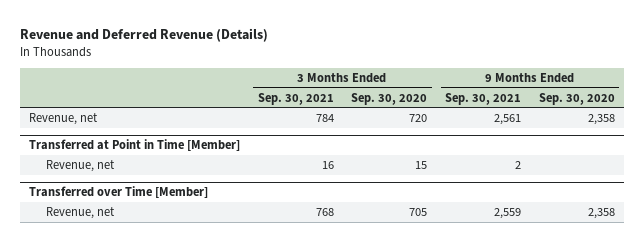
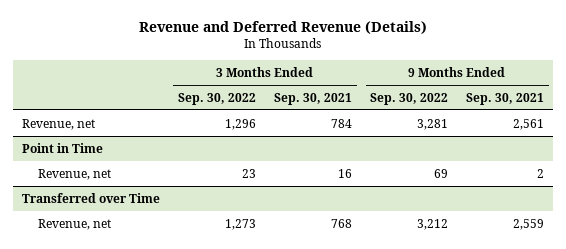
- | 3 Months Ended Sep. 30, 2021 | 3 Months Ended Sep. 30, 2020 | 9 Months Ended Sep. 30, 2021 | 9 Months Ended Sep. 30, 2020
+ | 3 Months Ended Sep. 30, 2022 | 3 Months Ended Sep. 30, 2021 | 9 Months Ended Sep. 30, 2022 | 9 Months Ended Sep. 30, 2021
- Transferred at Point in Time [Member]
+ Point in Time
- Transferred over Time [Member]
+ Transferred over Time

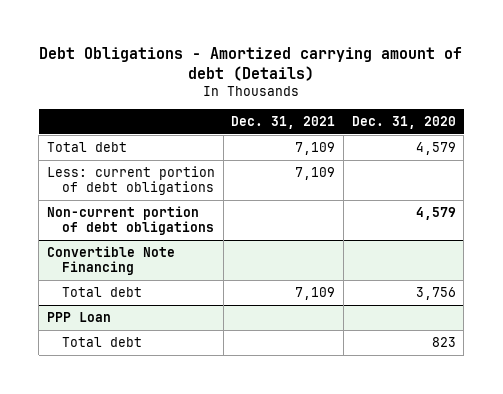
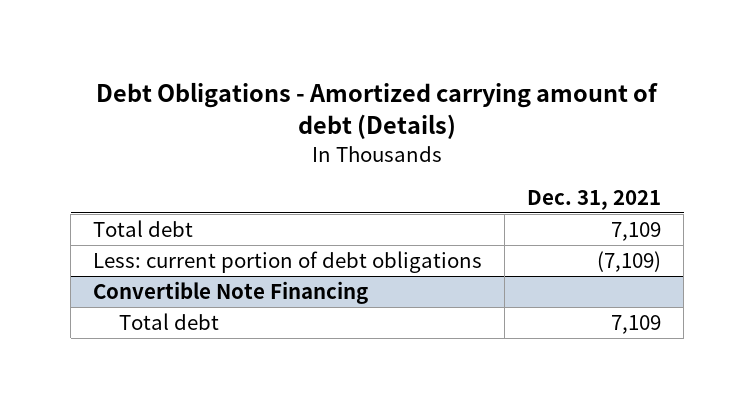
- | Dec. 31, 2021 | Dec. 31, 2020
+ | Dec. 31, 2021
- Less: current portion of debt obligations | 7,109 |
- Non-current portion of debt obligations | | 4,579
+ Less: current portion of debt obligations | (7,109)
- PPP Loan
- Total debt | | 823

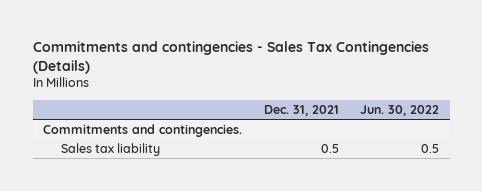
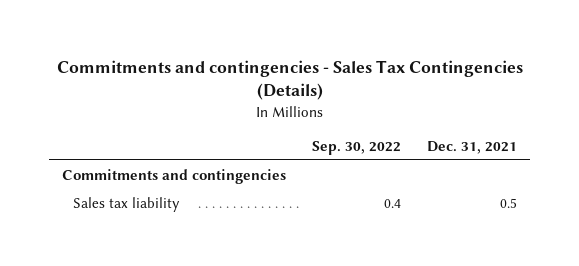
- | Dec. 31, 2021 | Jun. 30, 2022
+ | Sep. 30, 2022 | Dec. 31, 2021
- Commitments and contingencies.
+ Commitments and contingencies

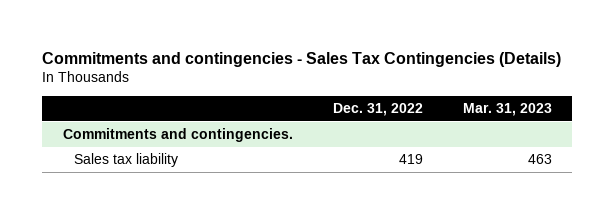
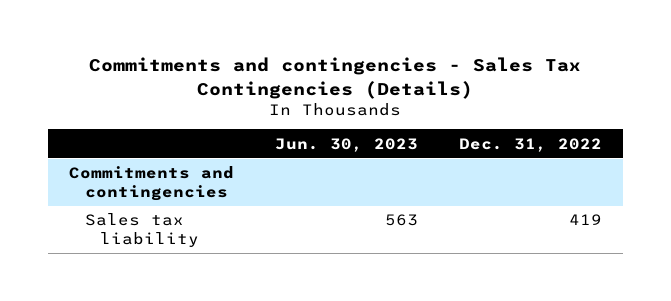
- | Dec. 31, 2022 | Mar. 31, 2023
+ | Jun. 30, 2023 | Dec. 31, 2022
- Commitments and contingencies.
+ Commitments and contingencies

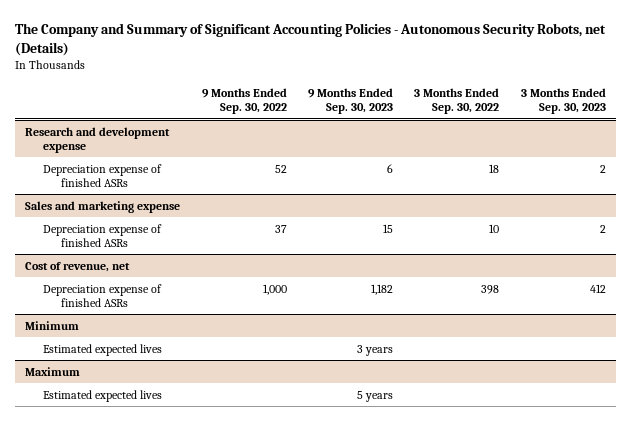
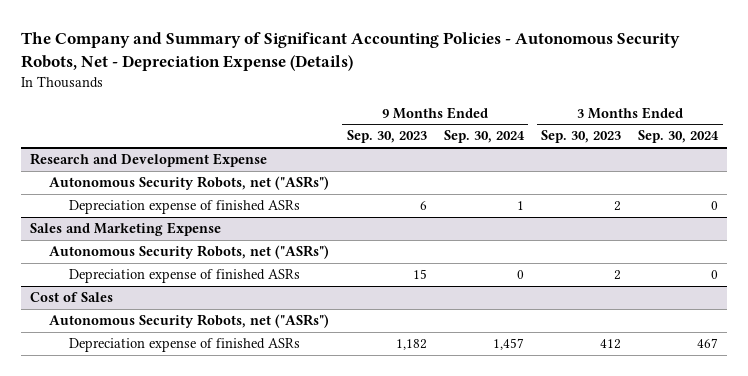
- The Company and Summary of Significant Accounting Policies - Autonomous Security Robots, net (Details)
+ The Company and Summary of Significant Accounting Policies - Autonomous Security Robots, Net - Depreciation Expense (Details)
- | 9 Months Ended Sep. 30, 2022 | 9 Months Ended Sep. 30, 2023 | 3 Months Ended Sep. 30, 2022 | 3 Months Ended Sep. 30, 2023
+ | 9 Months Ended Sep. 30, 2023 | 9 Months Ended Sep. 30, 2024 | 3 Months Ended Sep. 30, 2023 | 3 Months Ended Sep. 30, 2024
- Research and development expense
+ Research and Development Expense
+ Autonomous Security Robots, net ("ASRs")
- Sales and marketing expense
+ Sales and Marketing Expense
+ Autonomous Security Robots, net ("ASRs")
- Cost of revenue, net
+ Cost of Sales
+ Autonomous Security Robots, net ("ASRs")
- Minimum
- Estimated expected lives | | 3 years | |
- Maximum
- Estimated expected lives | | 5 years | |

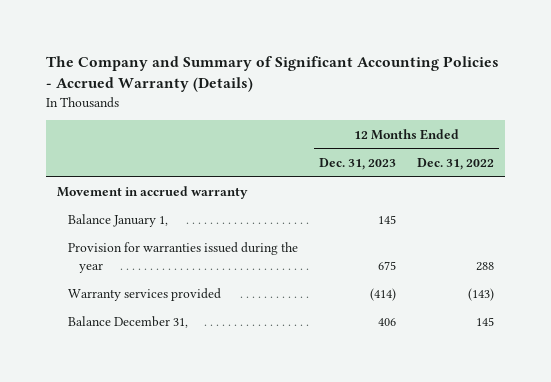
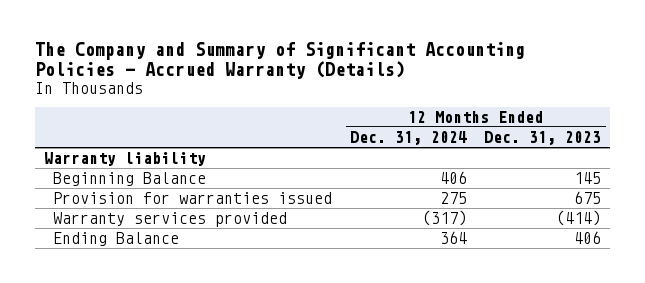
- | 12 Months Ended Dec. 31, 2023 | 12 Months Ended Dec. 31, 2022
+ | 12 Months Ended Dec. 31, 2024 | 12 Months Ended Dec. 31, 2023
- Movement in accrued warranty
- Balance January 1, | 145 |
- Provision for warranties issued during the year | 675 | 288
+ Warranty liability
+ Beginning Balance | 406 | 145
+ Provision for warranties issued | 275 | 675
- Balance December 31, | 406 | 145
+ Ending Balance | 364 | 406

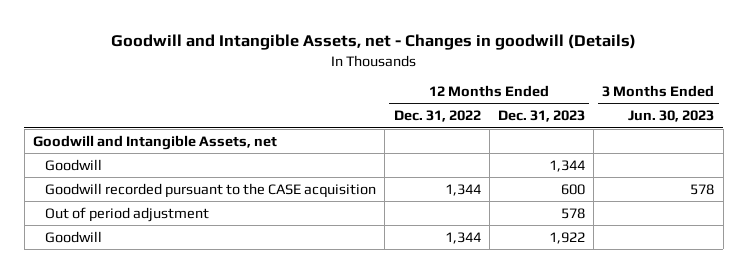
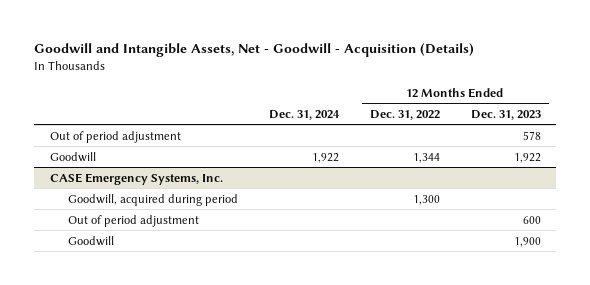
- Goodwill and Intangible Assets, net - Changes in goodwill (Details)
+ Goodwill and Intangible Assets, Net - Goodwill - Acquisition (Details)
- | 12 Months Ended Dec. 31, 2022 | 12 Months Ended Dec. 31, 2023 | 3 Months Ended Jun. 30, 2023
+ | Dec. 31, 2024 | 12 Months Ended Dec. 31, 2022 | 12 Months Ended Dec. 31, 2023
- Goodwill and Intangible Assets, net
- Goodwill | | 1,344 |
- Goodwill recorded pursuant to the CASE acquisition | 1,344 | 600 | 578
+ CASE Emergency Systems, Inc.
+ Goodwill, acquired during period | | 1,300 |
+ Out of period adjustment | | | 600
+ Goodwill | | | 1,900

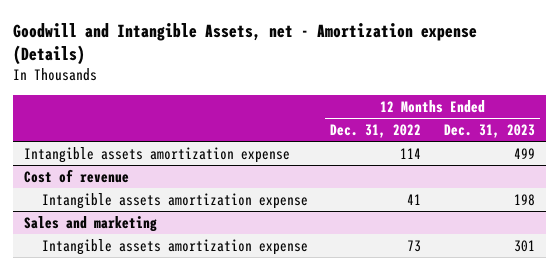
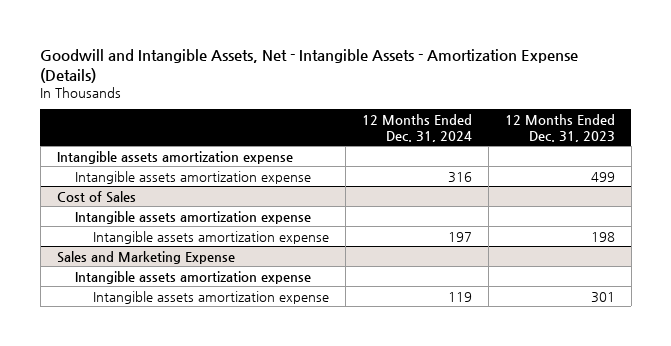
- Goodwill and Intangible Assets, net - Amortization expense (Details)
+ Goodwill and Intangible Assets, Net - Intangible Assets - Amortization Expense (Details)
- | 12 Months Ended Dec. 31, 2022 | 12 Months Ended Dec. 31, 2023
+ | 12 Months Ended Dec. 31, 2024 | 12 Months Ended Dec. 31, 2023
+ Intangible assets amortization expense
- Cost of revenue
+ Cost of Sales
+ Intangible assets amortization expense
- Sales and marketing
+ Sales and Marketing Expense
+ Intangible assets amortization expense

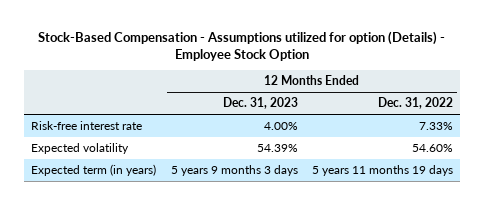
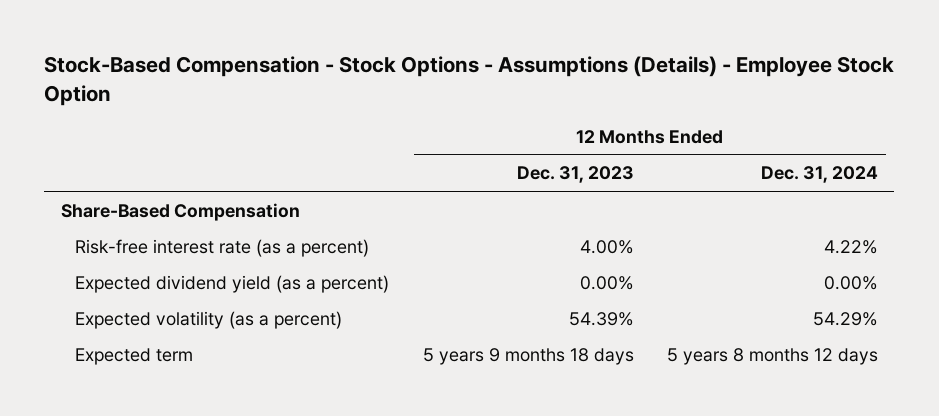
- Stock-Based Compensation - Assumptions utilized for option (Details) - Employee Stock Option
+ Stock-Based Compensation - Stock Options - Assumptions (Details) - Employee Stock Option
- | 12 Months Ended Dec. 31, 2023 | 12 Months Ended Dec. 31, 2022
+ | 12 Months Ended Dec. 31, 2023 | 12 Months Ended Dec. 31, 2024
- Risk-free interest rate | 4.00% | 7.33%
- Expected volatility | 54.39% | 54.60%
- Expected term (in years) | 5 years 9 months 3 days | 5 years 11 months 19 days
+ Share-Based Compensation
+ Risk-free interest rate (as a percent) | 4.00% | 4.22%
+ Expected dividend yield (as a percent) | 0.00% | 0.00%
+ Expected volatility (as a percent) | 54.39% | 54.29%
+ Expected term | 5 years 9 months 18 days | 5 years 8 months 12 days

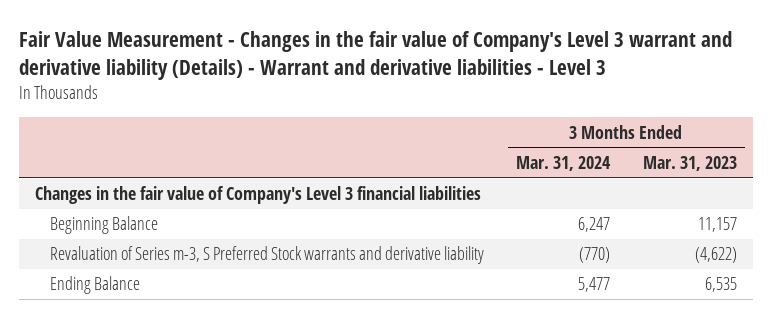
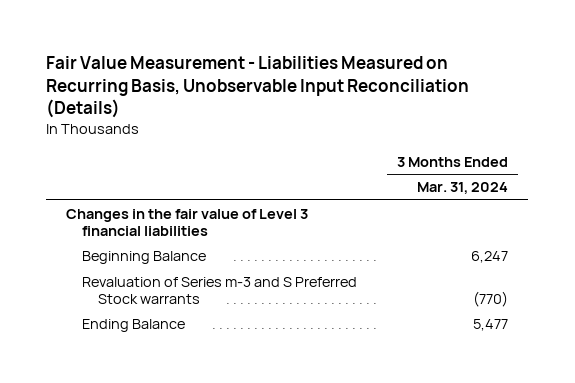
- Fair Value Measurement - Changes in the fair value of Company's Level 3 warrant and derivative liability (Details) - Warrant and derivative liabilities - Level 3
+ Fair Value Measurement - Liabilities Measured on Recurring Basis, Unobservable Input Reconciliation (Details)
- | 3 Months Ended Mar. 31, 2024 | 3 Months Ended Mar. 31, 2023
+ | 3 Months Ended Mar. 31, 2024
- Changes in the fair value of Company's Level 3 financial liabilities
+ Changes in the fair value of Level 3 financial liabilities
- Revaluation of Series m-3, S Preferred Stock warrants and derivative liability | (770) | (4,622)
+ Revaluation of Series m-3 and S Preferred Stock warrants | (770)

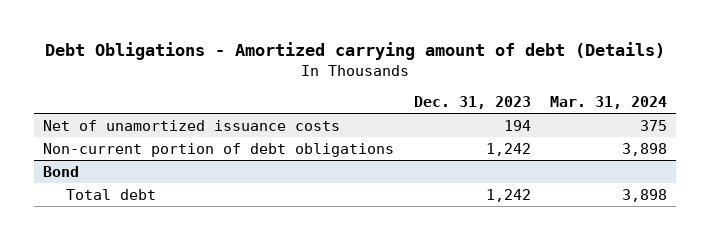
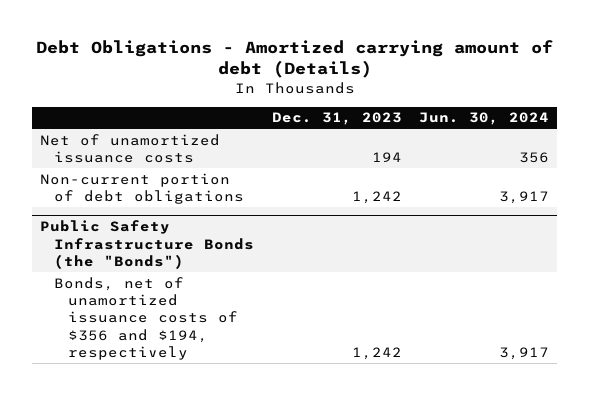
- | Dec. 31, 2023 | Mar. 31, 2024
+ | Dec. 31, 2023 | Jun. 30, 2024
- Bond
- Total debt | 1,242 | 3,898
+ Public Safety Infrastructure Bonds (the "Bonds")
+ Bonds, net of unamortized issuance costs of $356 and $194, respectively | 1,242 | 3,917

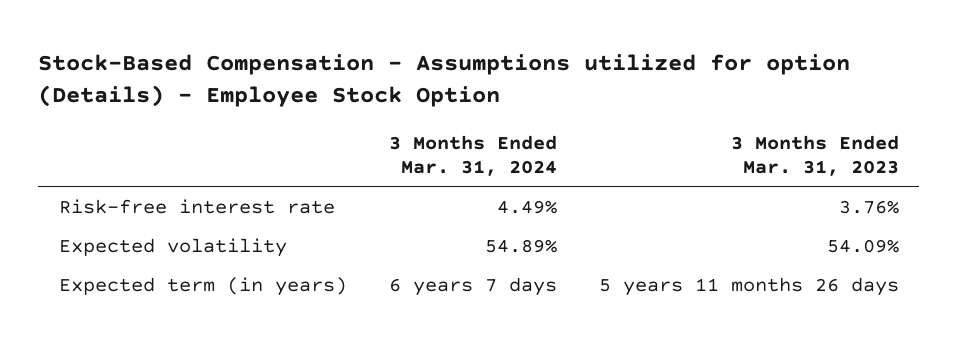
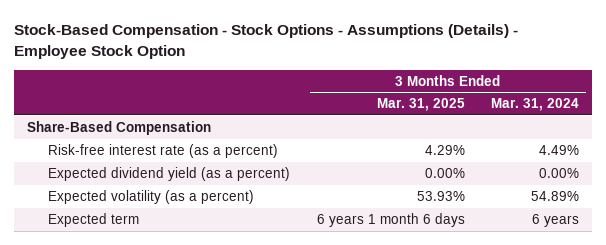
- Stock-Based Compensation - Assumptions utilized for option (Details) - Employee Stock Option
+ Stock-Based Compensation - Stock Options - Assumptions (Details) - Employee Stock Option
- | 3 Months Ended Mar. 31, 2024 | 3 Months Ended Mar. 31, 2023
+ | 3 Months Ended Mar. 31, 2025 | 3 Months Ended Mar. 31, 2024
- Risk-free interest rate | 4.49% | 3.76%
- Expected volatility | 54.89% | 54.09%
- Expected term (in years) | 6 years 7 days | 5 years 11 months 26 days
+ Share-Based Compensation
+ Risk-free interest rate (as a percent) | 4.29% | 4.49%
+ Expected dividend yield (as a percent) | 0.00% | 0.00%
+ Expected volatility (as a percent) | 53.93% | 54.89%
+ Expected term | 6 years 1 month 6 days | 6 years

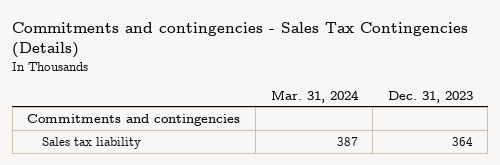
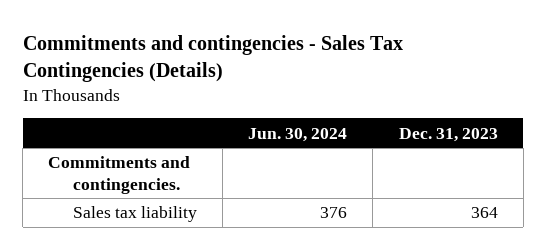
- | Mar. 31, 2024 | Dec. 31, 2023
+ | Jun. 30, 2024 | Dec. 31, 2023
- Commitments and contingencies
+ Commitments and contingencies.

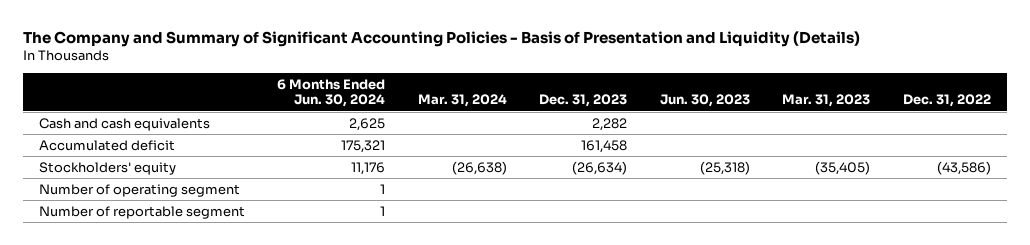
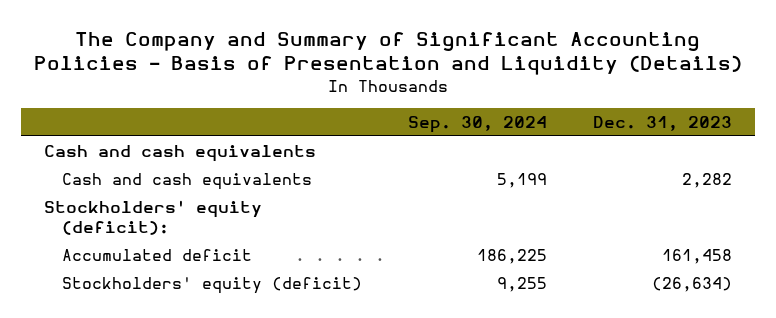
- | 6 Months Ended Jun. 30, 2024 | Mar. 31, 2024 | Dec. 31, 2023 | Jun. 30, 2023 | Mar. 31, 2023 | Dec. 31, 2022
+ | Sep. 30, 2024 | Dec. 31, 2023
+ Cash and cash equivalents
+ Stockholders' equity (deficit):
- Stockholders' equity | 11,176 | (26,638) | (26,634) | (25,318) | (35,405) | (43,586)
- Number of operating segment | 1 | | | | |
- Number of reportable segment | 1 | | | | |
+ Stockholders' equity (deficit) | 9,255 | (26,634)

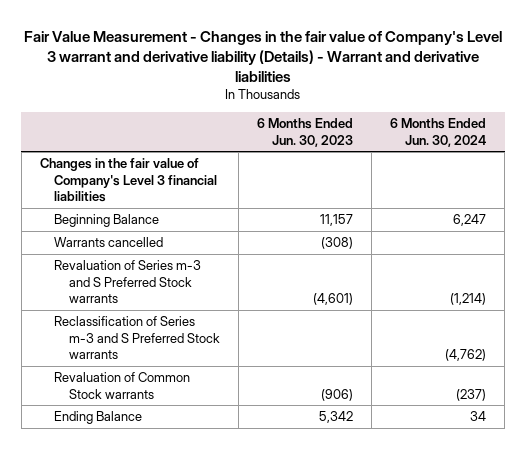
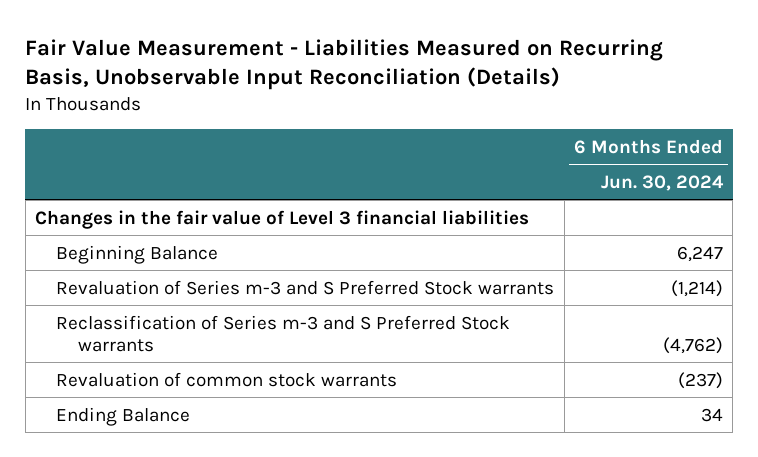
- Fair Value Measurement - Changes in the fair value of Company's Level 3 warrant and derivative liability (Details) - Warrant and derivative liabilities
+ Fair Value Measurement - Liabilities Measured on Recurring Basis, Unobservable Input Reconciliation (Details)
- | 6 Months Ended Jun. 30, 2023 | 6 Months Ended Jun. 30, 2024
+ | 6 Months Ended Jun. 30, 2024
- Changes in the fair value of Company's Level 3 financial liabilities
+ Changes in the fair value of Level 3 financial liabilities
- Warrants cancelled | (308) |
- Revaluation of Common Stock warrants | (906) | (237)
+ Revaluation of common stock warrants | (237)

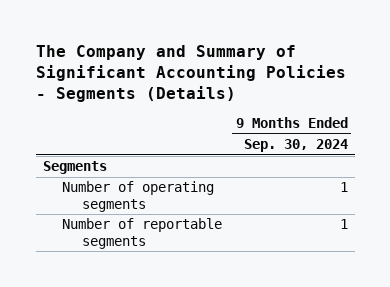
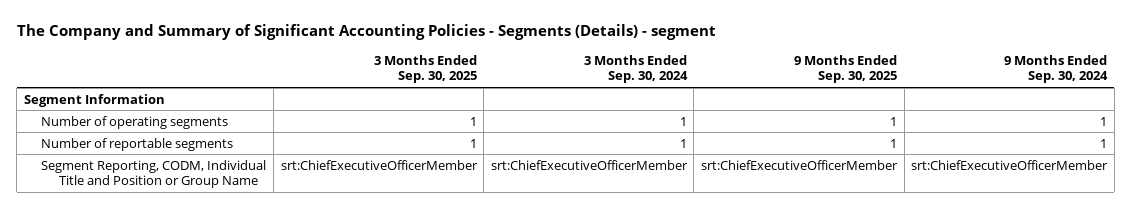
- The Company and Summary of Significant Accounting Policies - Segments (Details)
+ The Company and Summary of Significant Accounting Policies - Segments (Details) - segment
- | 9 Months Ended Sep. 30, 2024
+ | 3 Months Ended Sep. 30, 2025 | 3 Months Ended Sep. 30, 2024 | 9 Months Ended Sep. 30, 2025 | 9 Months Ended Sep. 30, 2024
- Segments
+ Segment Information
+ Segment Reporting, CODM, Individual Title and Position or Group Name | srt:ChiefExecutiveOfficerMember | srt:ChiefExecutiveOfficerMember | srt:ChiefExecutiveOfficerMember | srt:ChiefExecutiveOfficerMember

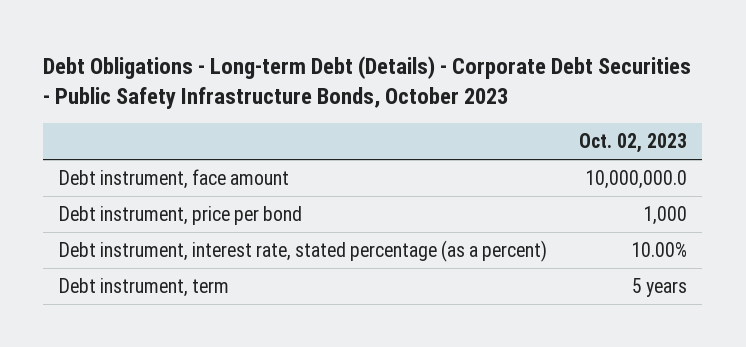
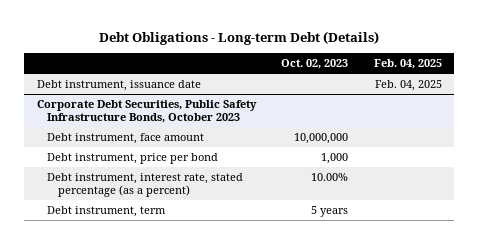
- Debt Obligations - Long-term Debt (Details) - Corporate Debt Securities - Public Safety Infrastructure Bonds, October 2023
+ Debt Obligations - Long-term Debt (Details)
- | Oct. 02, 2023
+ | Oct. 02, 2023 | Feb. 04, 2025
- Debt instrument, face amount | 10,000,000.0
+ Debt instrument, issuance date | | Feb. 04, 2025
+ Corporate Debt Securities, Public Safety Infrastructure Bonds, October 2023
+ Debt instrument, face amount | 10,000,000 |

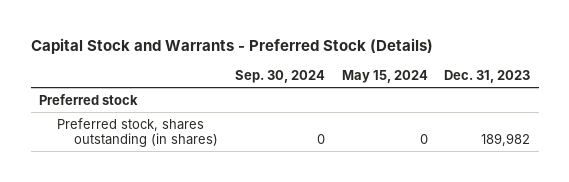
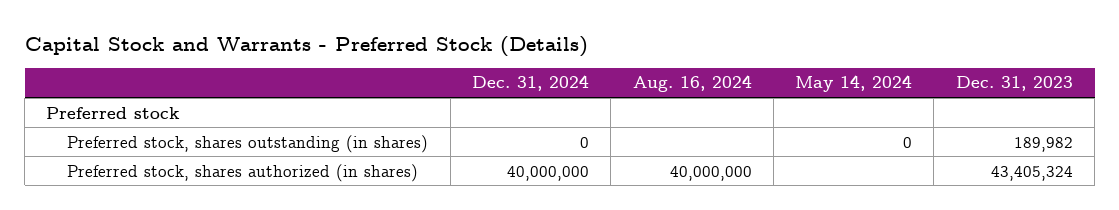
- | Sep. 30, 2024 | May 15, 2024 | Dec. 31, 2023
+ | Dec. 31, 2024 | Aug. 16, 2024 | May 14, 2024 | Dec. 31, 2023
+ Preferred stock, shares authorized (in shares) | 40,000,000 | 40,000,000 | | 43,405,324

